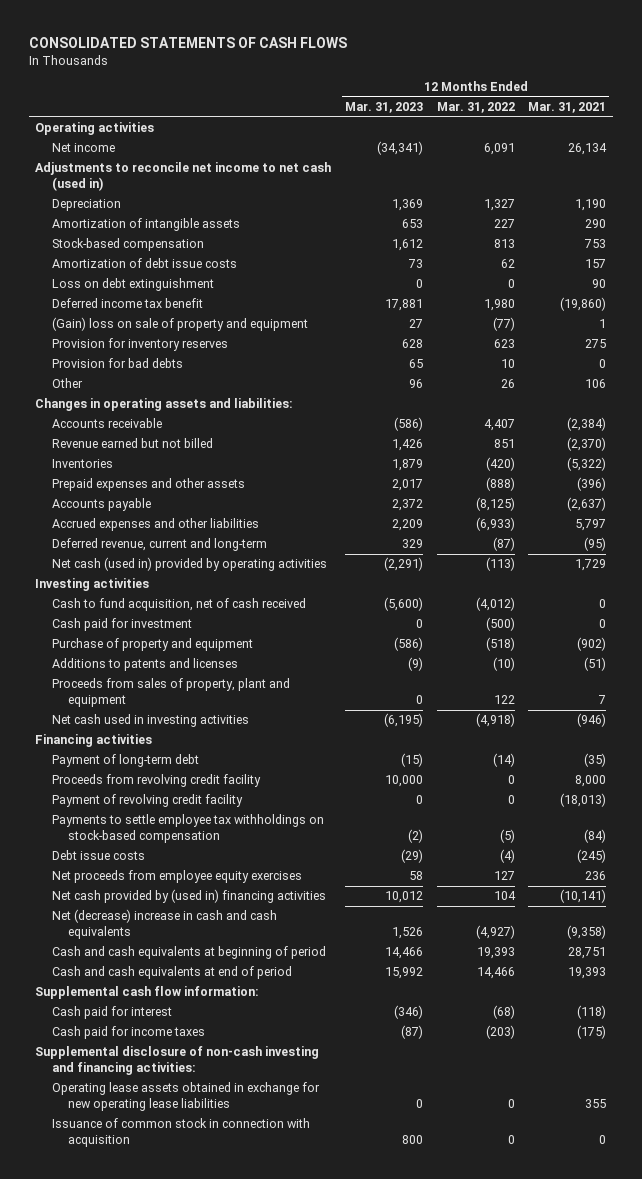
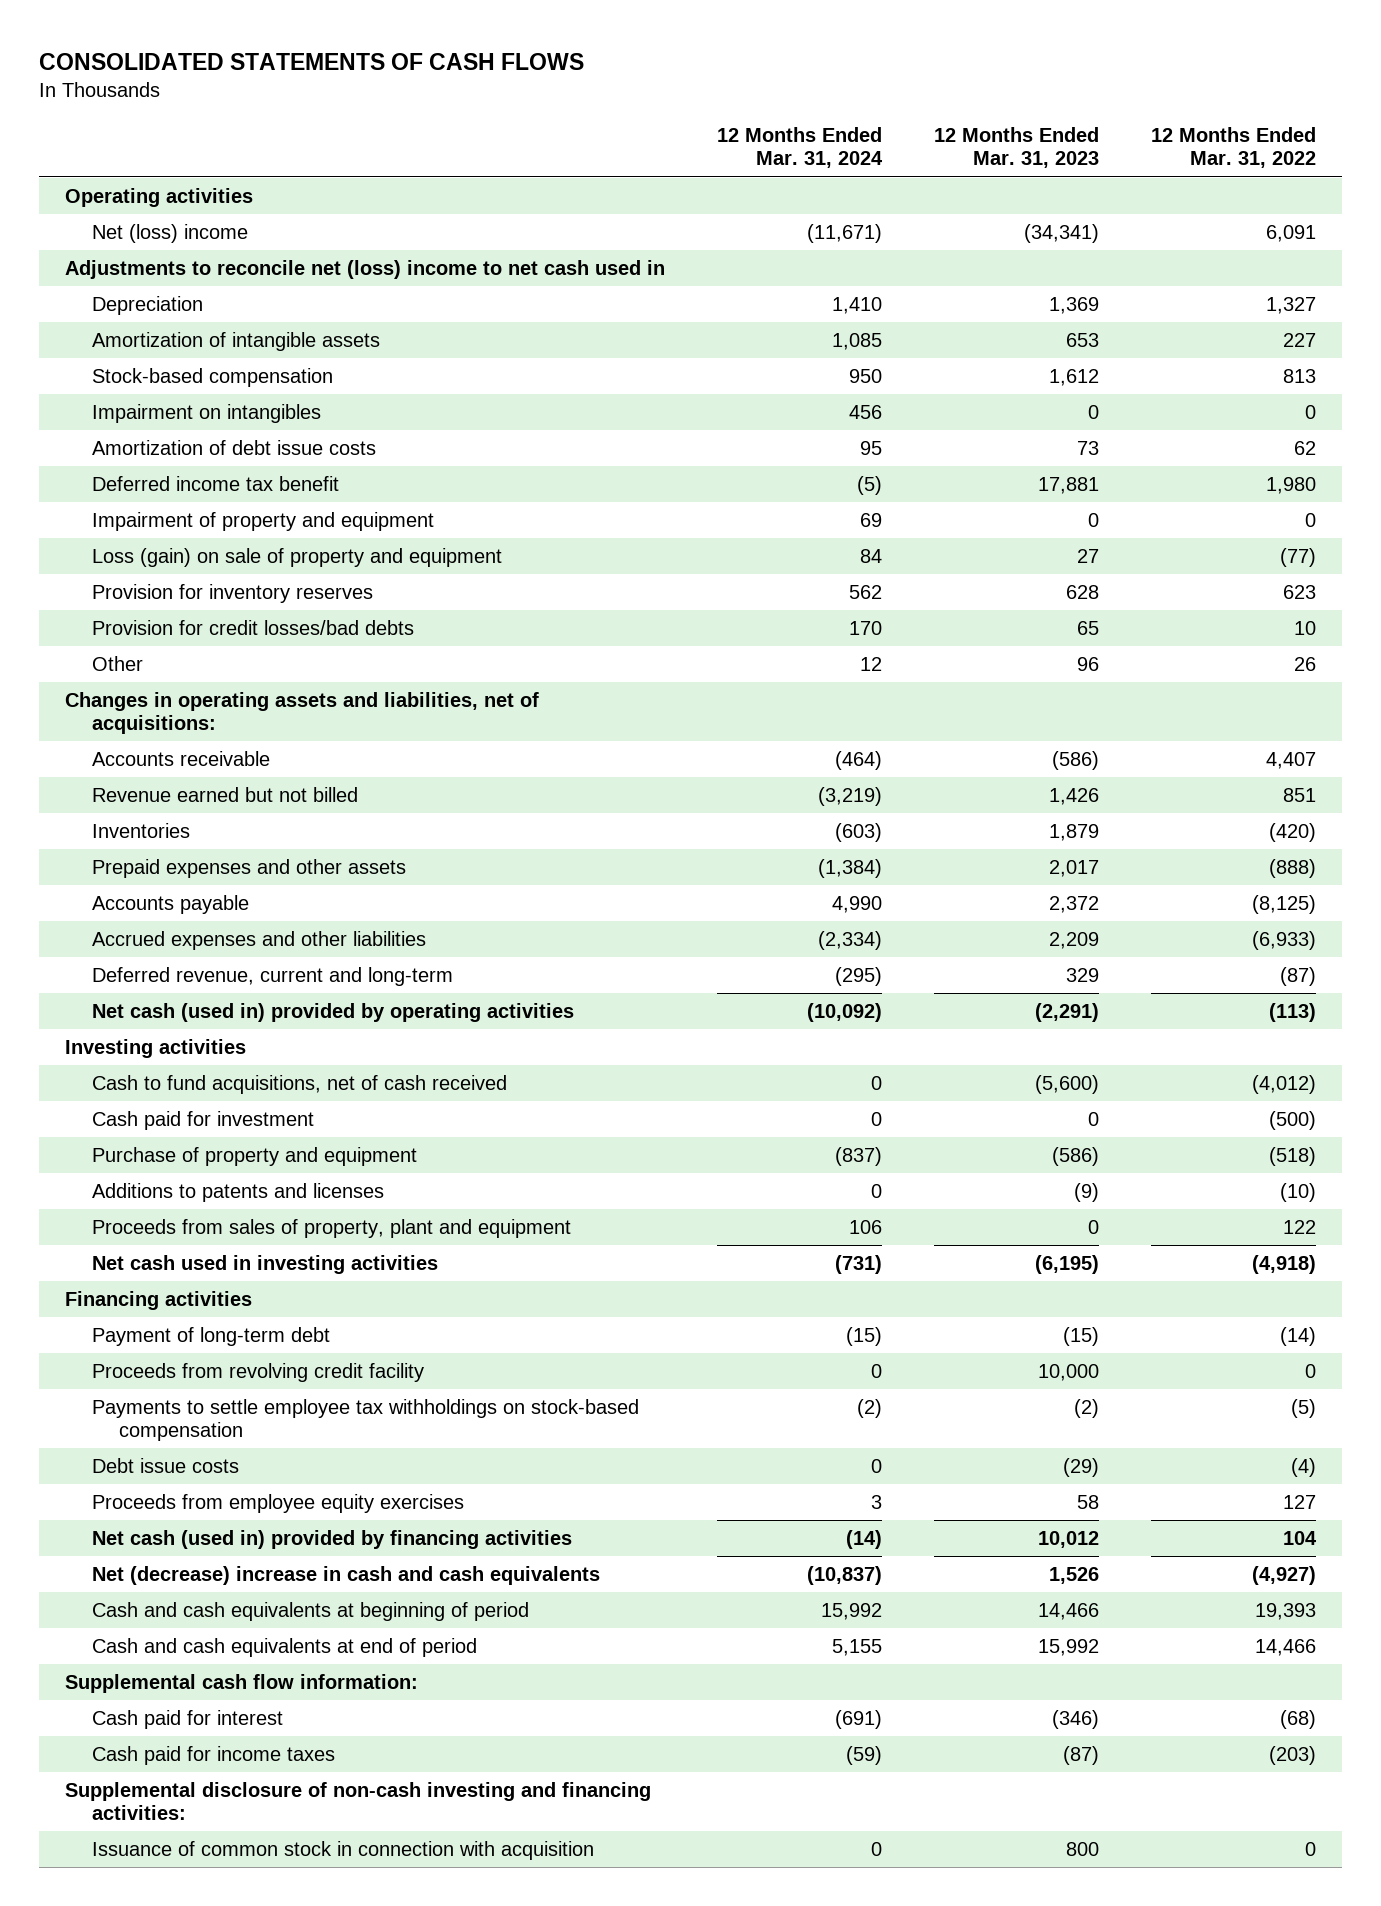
- | 12 Months Ended Mar. 31, 2023 | 12 Months Ended Mar. 31, 2022 | 12 Months Ended Mar. 31, 2021
+ | 12 Months Ended Mar. 31, 2024 | 12 Months Ended Mar. 31, 2023 | 12 Months Ended Mar. 31, 2022
- Net income | (34,341) | 6,091 | 26,134
- Adjustments to reconcile net income to net cash (used in)
+ Net (loss) income | (11,671) | (34,341) | 6,091
+ Adjustments to reconcile net (loss) income to net cash used in
+ Impairment on intangibles | 456 | 0 | 0
- Loss on debt extinguishment | 0 | 0 | 90
- (Gain) loss on sale of property and equipment | 27 | (77) | 1
+ Impairment of property and equipment | 69 | 0 | 0
+ Loss (gain) on sale of property and equipment | 84 | 27 | (77)
- Provision for bad debts | 65 | 10 | 0
+ Provision for credit losses/bad debts | 170 | 65 | 10
- Changes in operating assets and liabilities:
+ Changes in operating assets and liabilities, net of acquisitions:
- Cash to fund acquisition, net of cash received | (5,600) | (4,012) | 0
+ Cash to fund acquisitions, net of cash received | 0 | (5,600) | (4,012)
- Payment of revolving credit facility | 0 | 0 | (18,013)
- Net proceeds from employee equity exercises | 58 | 127 | 236
- Net cash provided by (used in) financing activities | 10,012 | 104 | (10,141)
+ Proceeds from employee equity exercises | 3 | 58 | 127
+ Net cash (used in) provided by financing activities | (14) | 10,012 | 104
- Operating lease assets obtained in exchange for new operating lease liabilities | 0 | 0 | 355

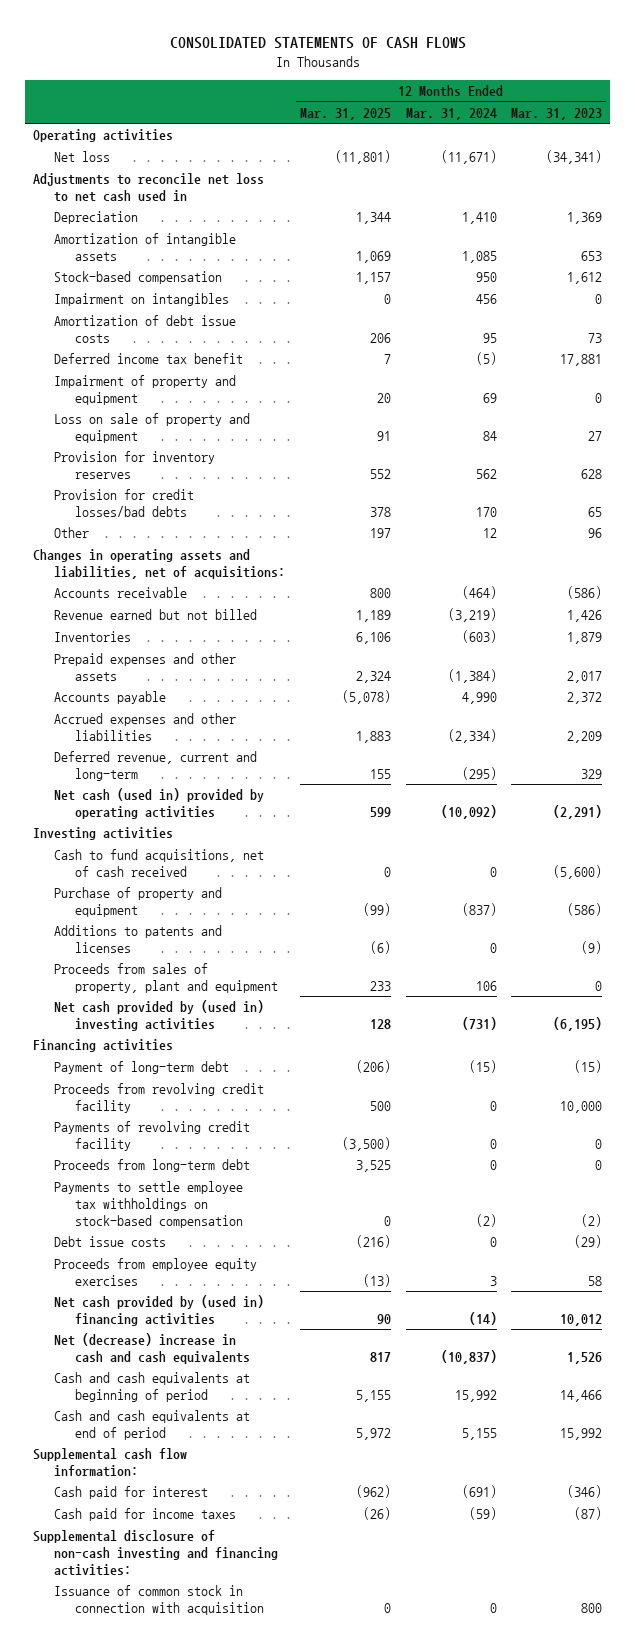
- | 12 Months Ended Mar. 31, 2024 | 12 Months Ended Mar. 31, 2023 | 12 Months Ended Mar. 31, 2022
+ | 12 Months Ended Mar. 31, 2025 | 12 Months Ended Mar. 31, 2024 | 12 Months Ended Mar. 31, 2023
- Net (loss) income | (11,671) | (34,341) | 6,091
- Adjustments to reconcile net (loss) income to net cash used in
+ Net loss | (11,801) | (11,671) | (34,341)
+ Adjustments to reconcile net loss to net cash used in
- Loss (gain) on sale of property and equipment | 84 | 27 | (77)
+ Loss on sale of property and equipment | 91 | 84 | 27
- Cash paid for investment | 0 | 0 | (500)
- Net cash used in investing activities | (731) | (6,195) | (4,918)
+ Net cash provided by (used in) investing activities | 128 | (731) | (6,195)
+ Payments of revolving credit facility | (3,500) | 0 | 0
+ Proceeds from long-term debt | 3,525 | 0 | 0
- Net cash (used in) provided by financing activities | (14) | 10,012 | 104
+ Net cash provided by (used in) financing activities | 90 | (14) | 10,012

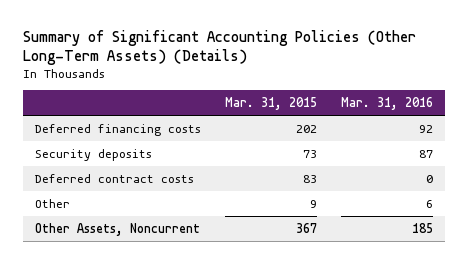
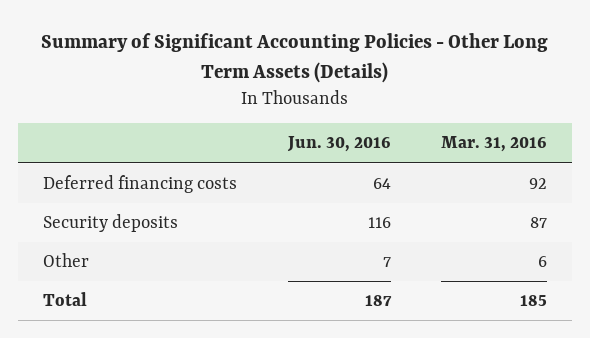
- Summary of Significant Accounting Policies (Other Long-Term Assets) (Details)
+ Summary of Significant Accounting Policies - Other Long Term Assets (Details)
- | Mar. 31, 2015 | Mar. 31, 2016
+ | Jun. 30, 2016 | Mar. 31, 2016
- Deferred contract costs | 83 | 0
- Other Assets, Noncurrent | 367 | 185
+ Total | 187 | 185

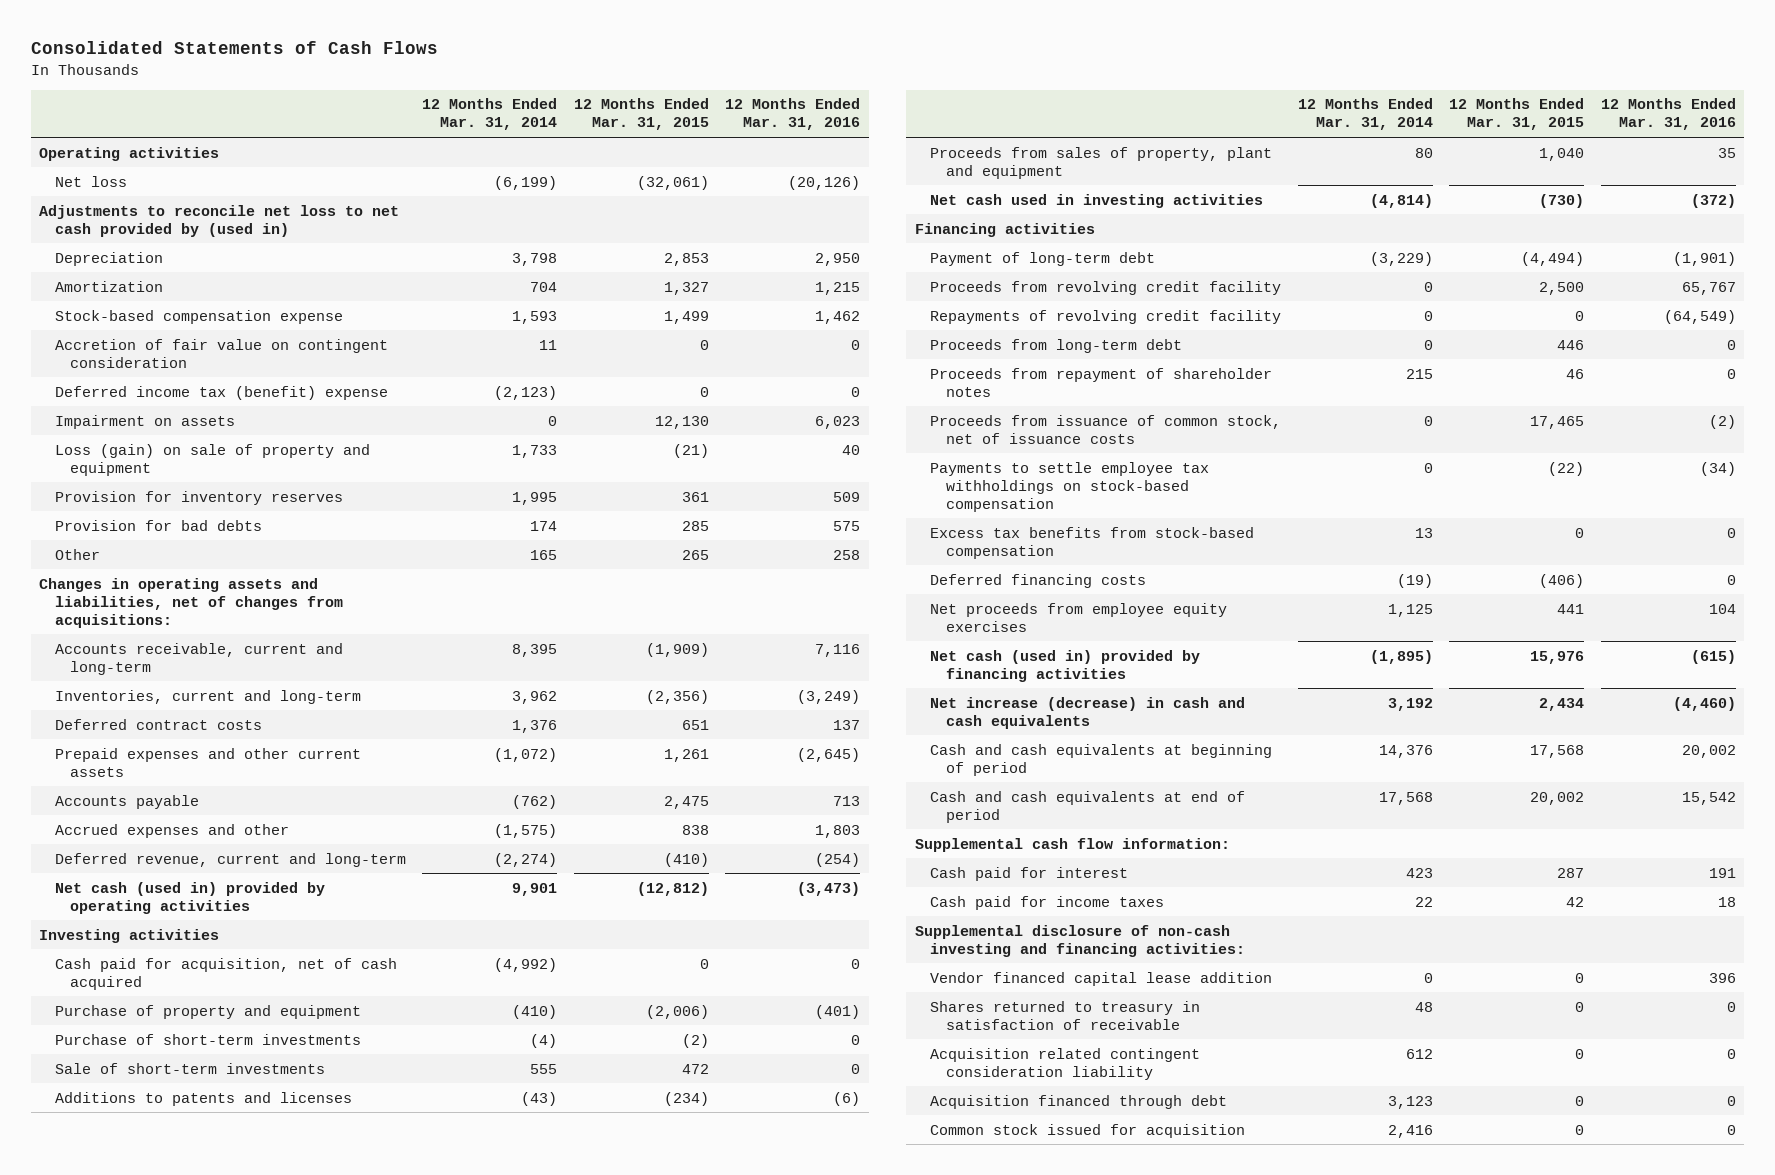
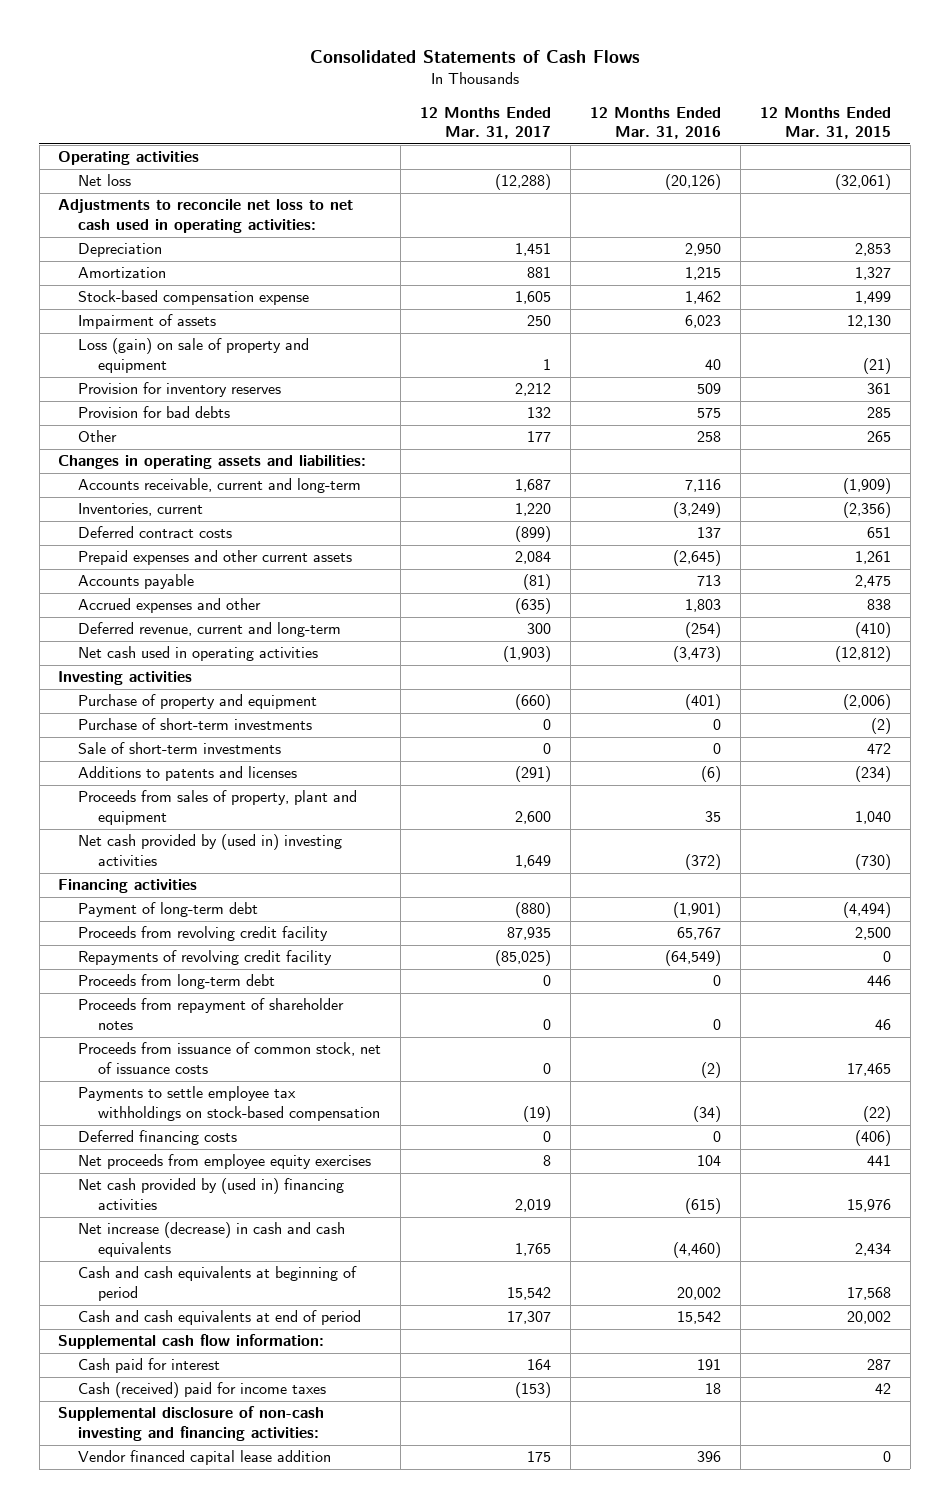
- | 12 Months Ended Mar. 31, 2014 | 12 Months Ended Mar. 31, 2015 | 12 Months Ended Mar. 31, 2016
+ | 12 Months Ended Mar. 31, 2017 | 12 Months Ended Mar. 31, 2016 | 12 Months Ended Mar. 31, 2015
- Adjustments to reconcile net loss to net cash provided by (used in)
+ Adjustments to reconcile net loss to net cash used in operating activities:
- Accretion of fair value on contingent consideration | 11 | 0 | 0
- Deferred income tax (benefit) expense | (2,123) | 0 | 0
- Impairment on assets | 0 | 12,130 | 6,023
+ Impairment of assets | 250 | 6,023 | 12,130
- Changes in operating assets and liabilities, net of changes from acquisitions:
+ Changes in operating assets and liabilities:
- Inventories, current and long-term | 3,962 | (2,356) | (3,249)
+ Inventories, current | 1,220 | (3,249) | (2,356)
- Net cash (used in) provided by operating activities | 9,901 | (12,812) | (3,473)
+ Net cash used in operating activities | (1,903) | (3,473) | (12,812)
- Cash paid for acquisition, net of cash acquired | (4,992) | 0 | 0
- Net cash used in investing activities | (4,814) | (730) | (372)
+ Net cash provided by (used in) investing activities | 1,649 | (372) | (730)
- Excess tax benefits from stock-based compensation | 13 | 0 | 0
- Net cash (used in) provided by financing activities | (1,895) | 15,976 | (615)
+ Net cash provided by (used in) financing activities | 2,019 | (615) | 15,976
- Cash paid for income taxes | 22 | 42 | 18
+ Cash (received) paid for income taxes | (153) | 18 | 42
- Shares returned to treasury in satisfaction of receivable | 48 | 0 | 0
- Acquisition related contingent consideration liability | 612 | 0 | 0
- Acquisition financed through debt | 3,123 | 0 | 0
- Common stock issued for acquisition | 2,416 | 0 | 0

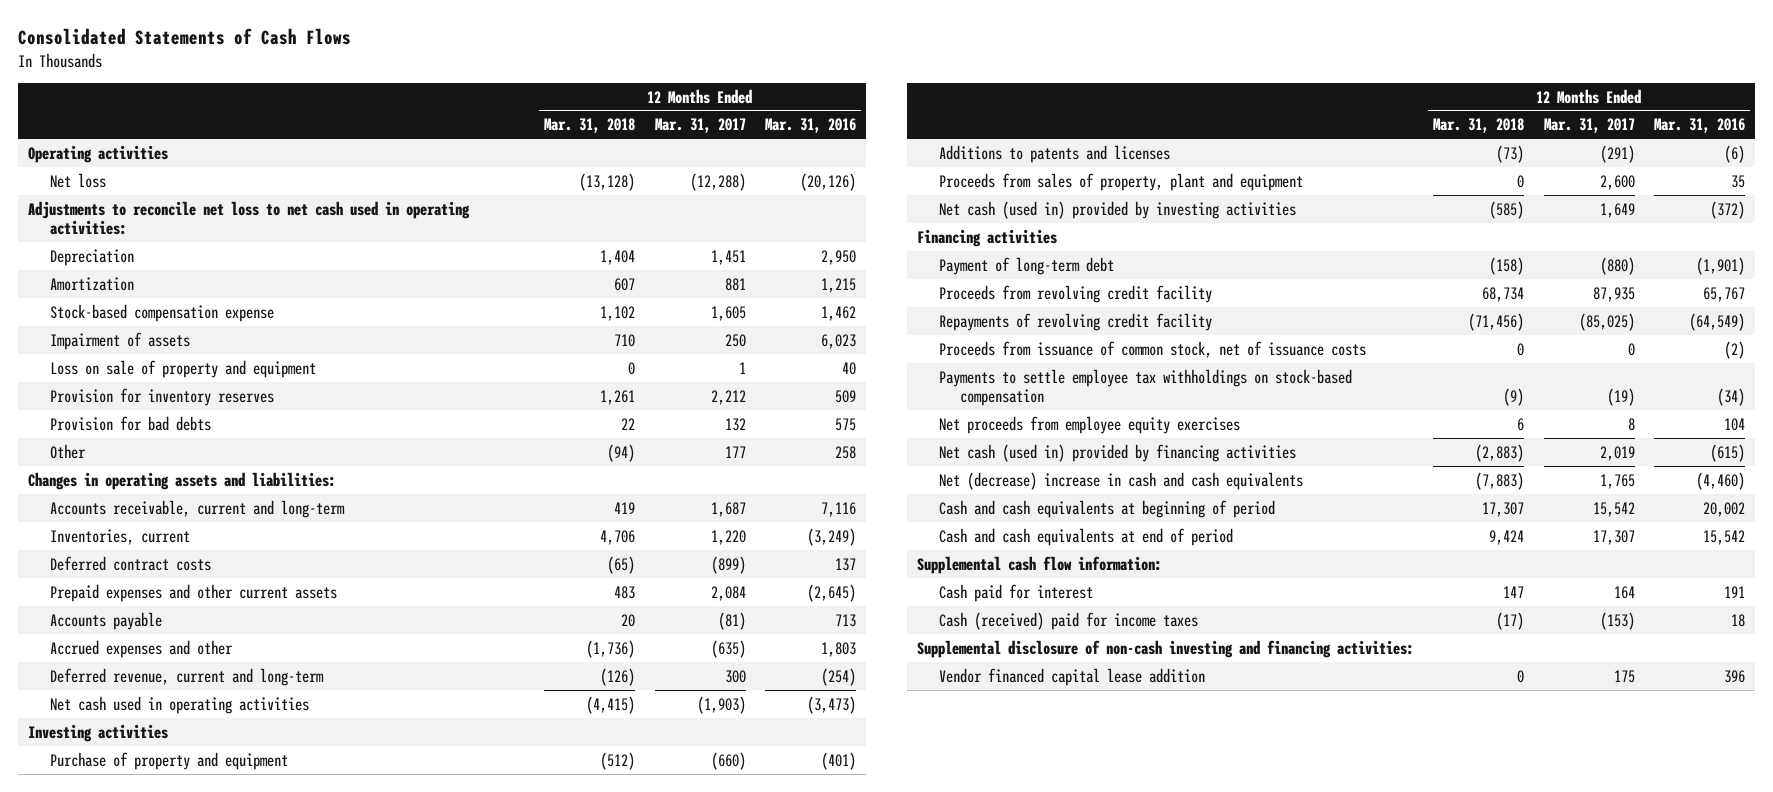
- | 12 Months Ended Mar. 31, 2017 | 12 Months Ended Mar. 31, 2016 | 12 Months Ended Mar. 31, 2015
+ | 12 Months Ended Mar. 31, 2018 | 12 Months Ended Mar. 31, 2017 | 12 Months Ended Mar. 31, 2016
- Loss (gain) on sale of property and equipment | 1 | 40 | (21)
+ Loss on sale of property and equipment | 0 | 1 | 40
- Purchase of short-term investments | 0 | 0 | (2)
- Sale of short-term investments | 0 | 0 | 472
- Net cash provided by (used in) investing activities | 1,649 | (372) | (730)
+ Net cash (used in) provided by investing activities | (585) | 1,649 | (372)
- Proceeds from long-term debt | 0 | 0 | 446
- Proceeds from repayment of shareholder notes | 0 | 0 | 46
- Deferred financing costs | 0 | 0 | (406)
- Net cash provided by (used in) financing activities | 2,019 | (615) | 15,976
- Net increase (decrease) in cash and cash equivalents | 1,765 | (4,460) | 2,434
+ Net cash (used in) provided by financing activities | (2,883) | 2,019 | (615)
+ Net (decrease) increase in cash and cash equivalents | (7,883) | 1,765 | (4,460)

